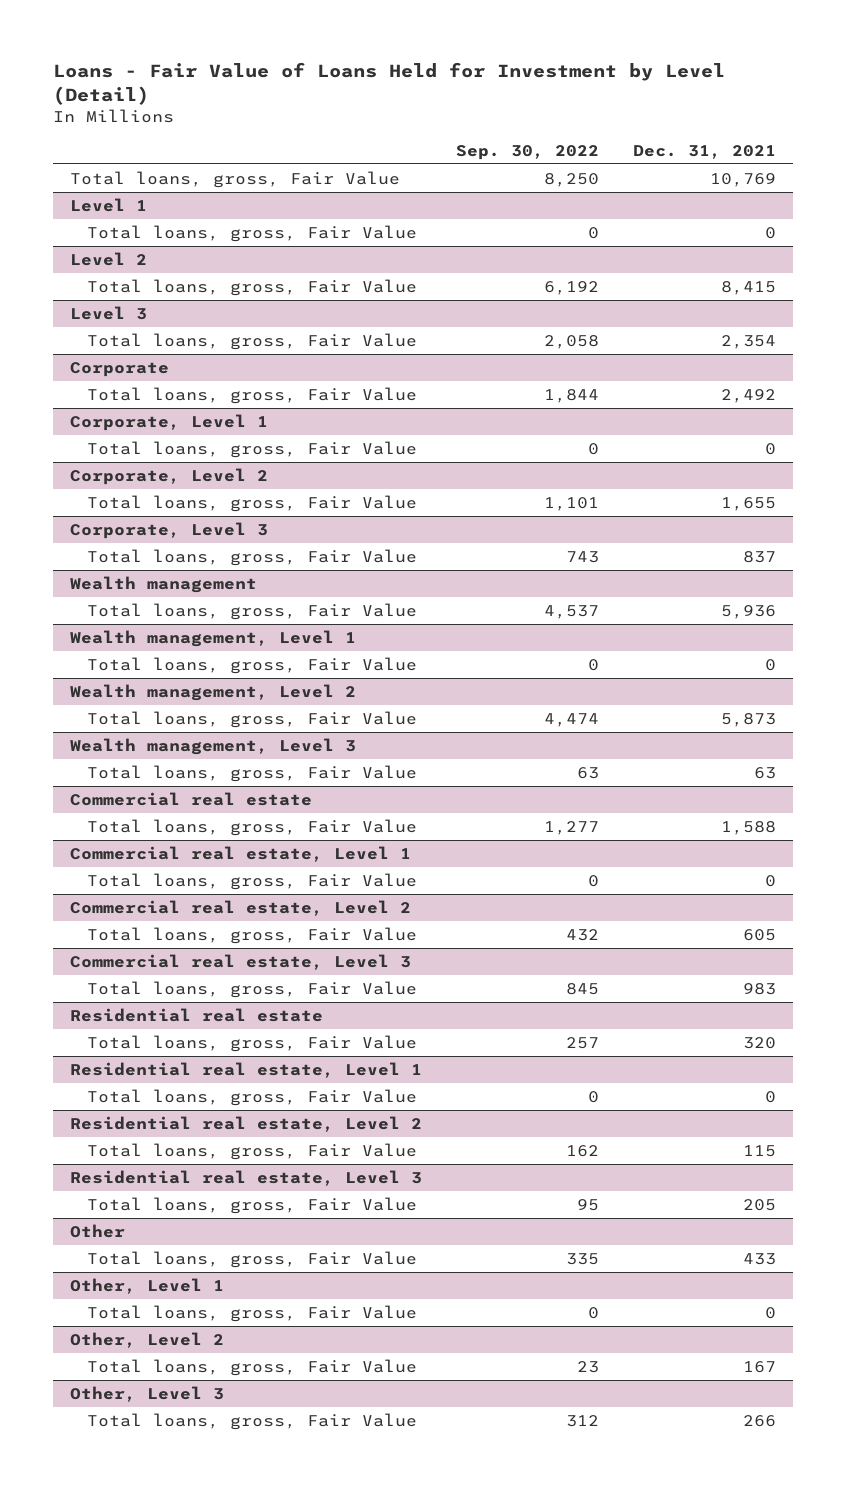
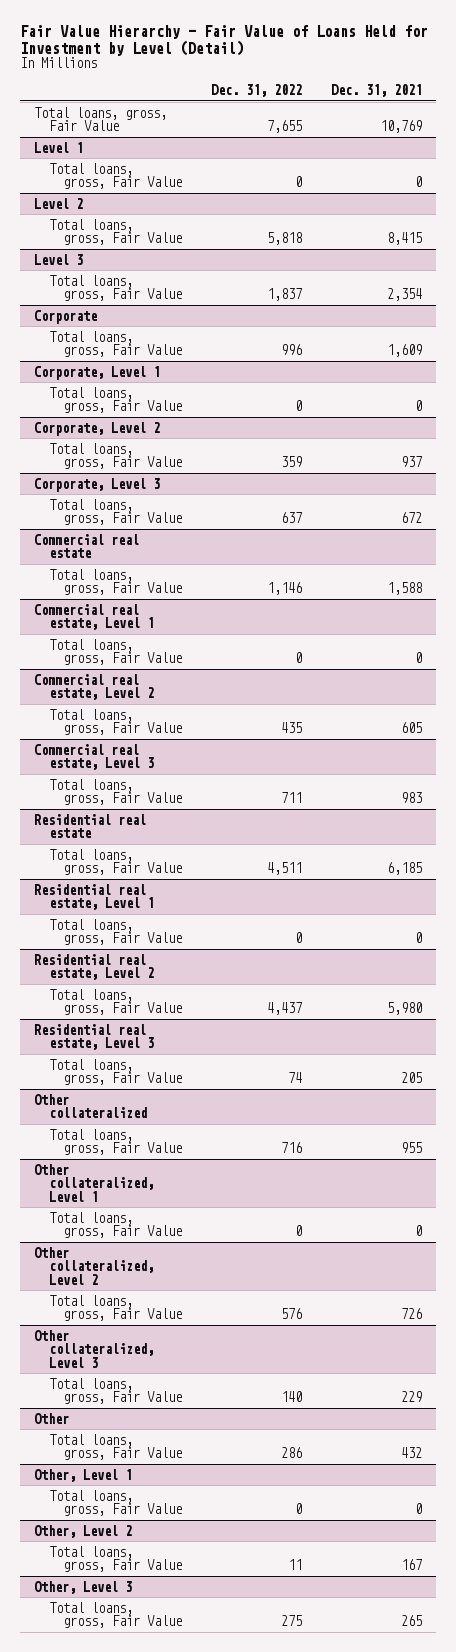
- Loans - Fair Value of Loans Held for Investment by Level (Detail)
+ Fair Value Hierarchy - Fair Value of Loans Held for Investment by Level (Detail)
- | Sep. 30, 2022 | Dec. 31, 2021
+ | Dec. 31, 2022 | Dec. 31, 2021
@ Corporate
- Total loans, gross, Fair Value | 1,844 | 2,492
+ Total loans, gross, Fair Value | 996 | 1,609
@ Corporate, Level 2
- Total loans, gross, Fair Value | 1,101 | 1,655
+ Total loans, gross, Fair Value | 359 | 937
@ Corporate, Level 3
- Total loans, gross, Fair Value | 743 | 837
- Wealth management
- Total loans, gross, Fair Value | 4,537 | 5,936
- Wealth management, Level 1
- Total loans, gross, Fair Value | 0 | 0
- Wealth management, Level 2
- Total loans, gross, Fair Value | 4,474 | 5,873
- Wealth management, Level 3
- Total loans, gross, Fair Value | 63 | 63
@ Corporate, Level 3
+ Total loans, gross, Fair Value | 637 | 672
@ Residential real estate
- Total loans, gross, Fair Value | 257 | 320
+ Total loans, gross, Fair Value | 4,511 | 6,185
@ Residential real estate, Level 2
- Total loans, gross, Fair Value | 162 | 115
+ Total loans, gross, Fair Value | 4,437 | 5,980
+ Other collateralized
+ Total loans, gross, Fair Value | 716 | 955
+ Other collateralized, Level 1
+ Total loans, gross, Fair Value | 0 | 0
+ Other collateralized, Level 2
+ Total loans, gross, Fair Value | 576 | 726
+ Other collateralized, Level 3
+ Total loans, gross, Fair Value | 140 | 229
@ Other
- Total loans, gross, Fair Value | 335 | 433
+ Total loans, gross, Fair Value | 286 | 432
@ Other, Level 3
- Total loans, gross, Fair Value | 312 | 266
+ Total loans, gross, Fair Value | 275 | 265

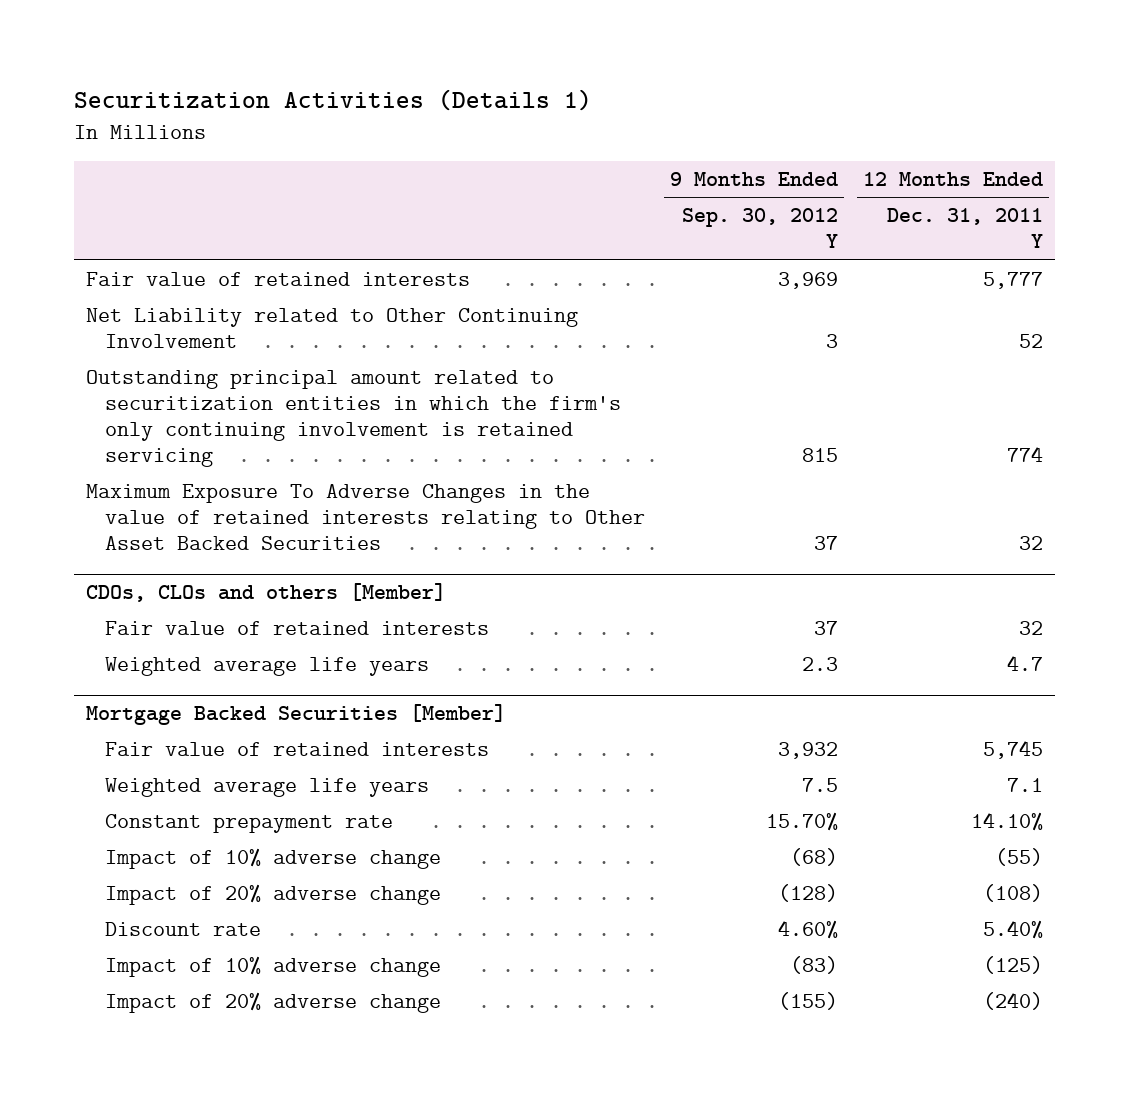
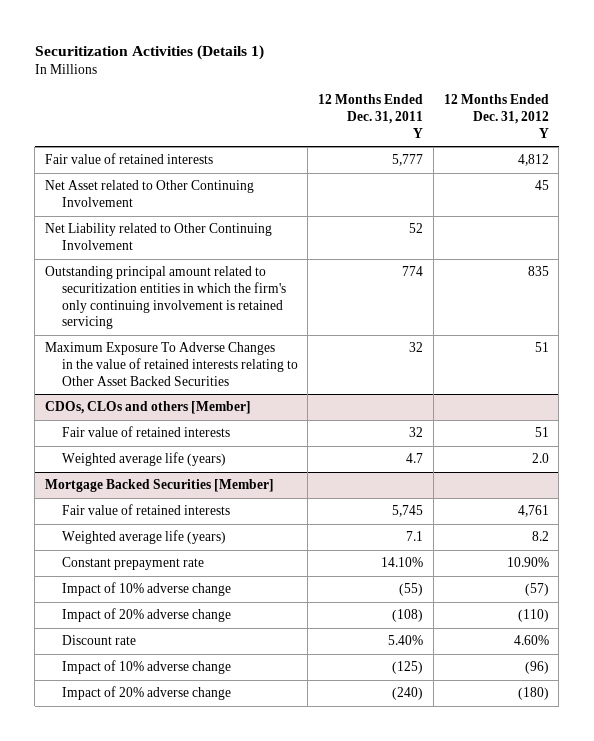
- | 9 Months Ended Sep. 30, 2012 Y | 12 Months Ended Dec. 31, 2011 Y
+ | 12 Months Ended Dec. 31, 2011 Y | 12 Months Ended Dec. 31, 2012 Y
+ Net Asset related to Other Continuing Involvement | | 45
@ CDOs, CLOs and others [Member]
- Weighted average life years | 2.3 | 4.7
+ Weighted average life (years) | 4.7 | 2.0
@ Mortgage Backed Securities [Member]
- Weighted average life years | 7.5 | 7.1
+ Weighted average life (years) | 7.1 | 8.2

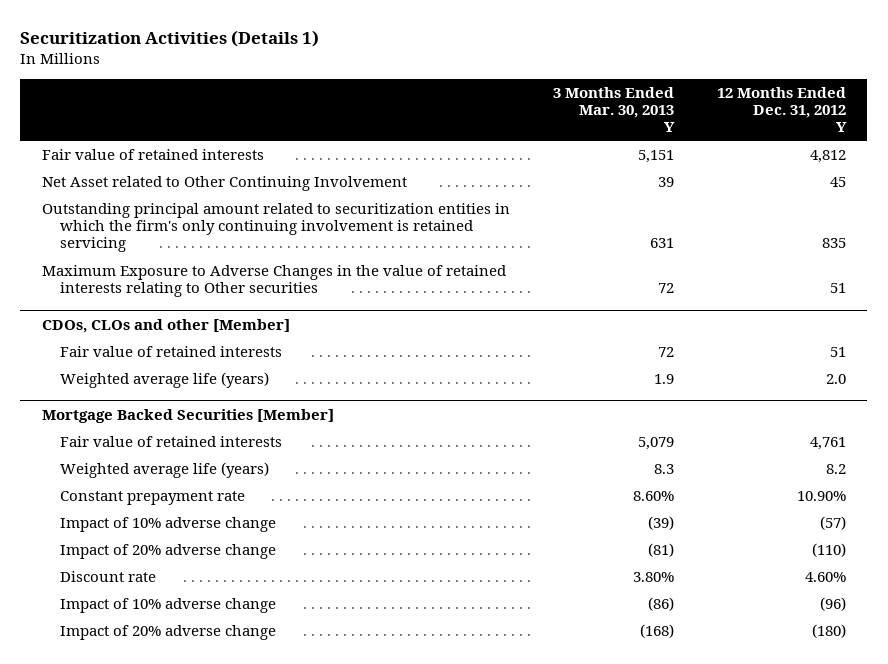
- | 12 Months Ended Dec. 31, 2011 Y | 12 Months Ended Dec. 31, 2012 Y
+ | 3 Months Ended Mar. 30, 2013 Y | 12 Months Ended Dec. 31, 2012 Y
- Net Liability related to Other Continuing Involvement | 52 |
- Maximum Exposure To Adverse Changes in the value of retained interests relating to Other Asset Backed Securities | 32 | 51
- CDOs, CLOs and others [Member]
+ Maximum Exposure to Adverse Changes in the value of retained interests relating to Other securities | 72 | 51
+ CDOs, CLOs and other [Member]

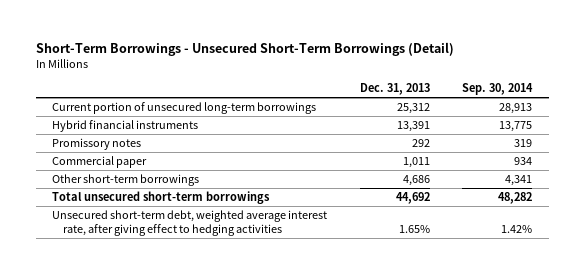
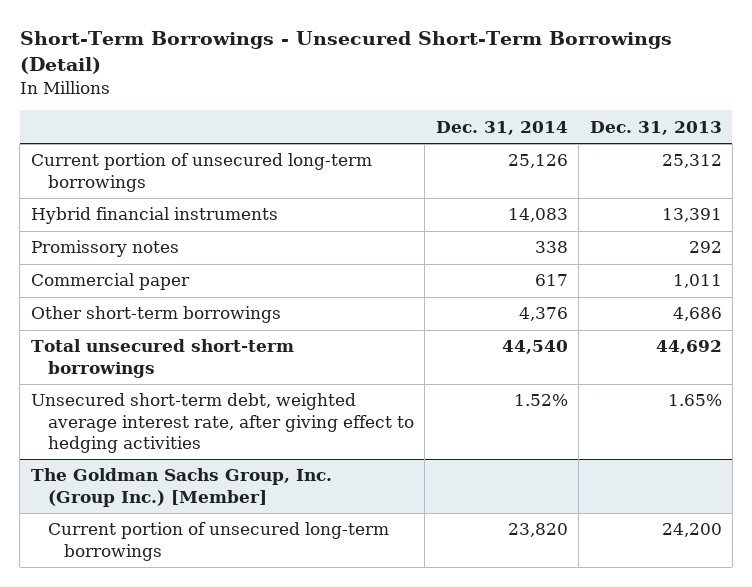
- | Dec. 31, 2013 | Sep. 30, 2014
+ | Dec. 31, 2014 | Dec. 31, 2013
+ The Goldman Sachs Group, Inc. (Group Inc.) [Member]
+ Current portion of unsecured long-term borrowings | 23,820 | 24,200

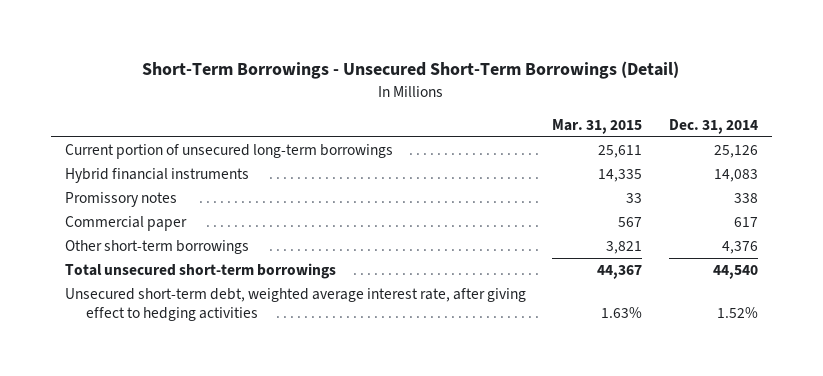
- | Dec. 31, 2014 | Dec. 31, 2013
+ | Mar. 31, 2015 | Dec. 31, 2014
- The Goldman Sachs Group, Inc. (Group Inc.) [Member]
- Current portion of unsecured long-term borrowings | 23,820 | 24,200

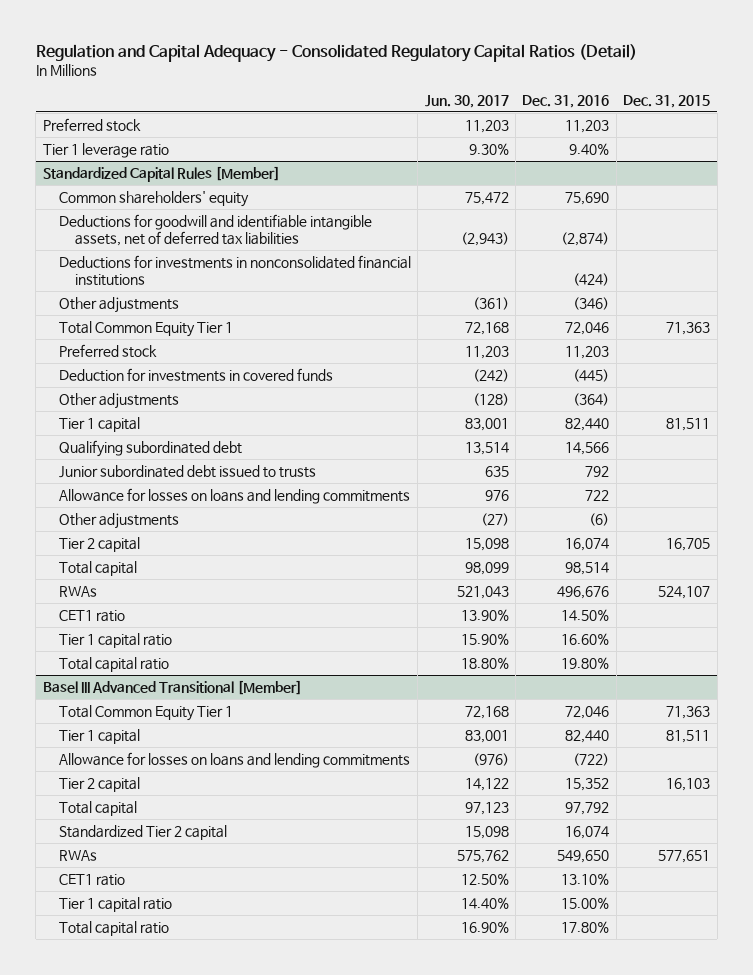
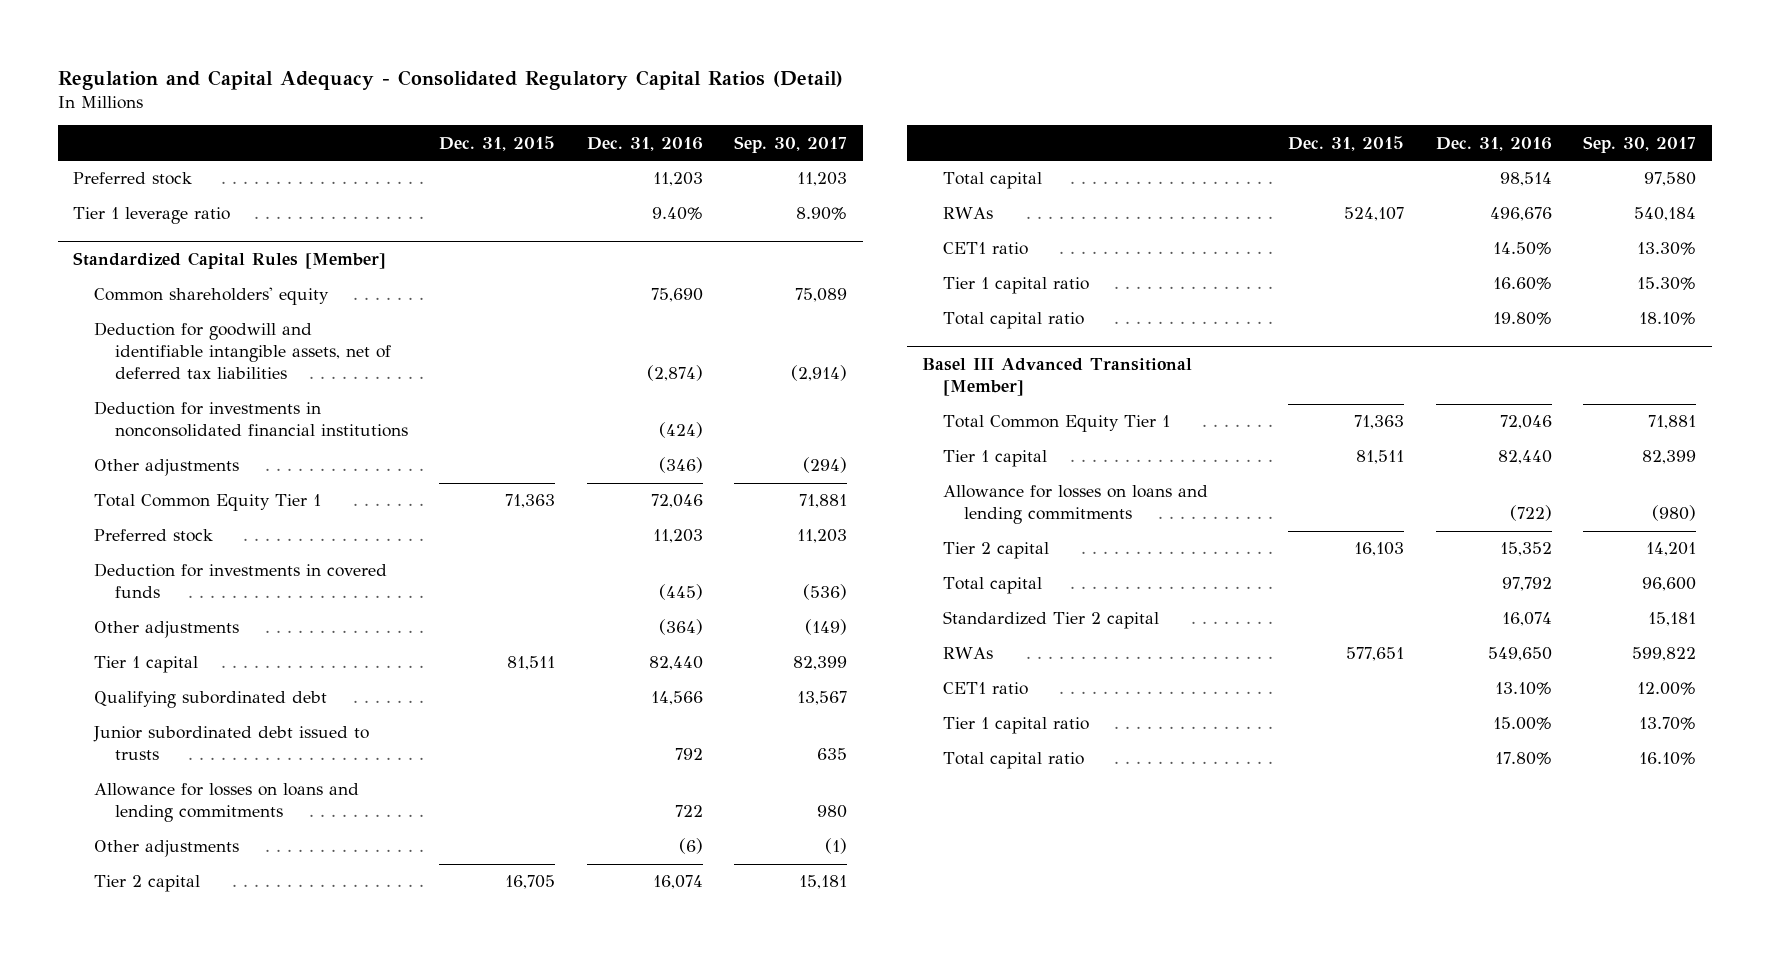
- | Jun. 30, 2017 | Dec. 31, 2016 | Dec. 31, 2015
+ | Dec. 31, 2015 | Dec. 31, 2016 | Sep. 30, 2017
@ Standardized Capital Rules [Member]
- Deductions for goodwill and identifiable intangible assets, net of deferred tax liabilities | (2,943) | (2,874) |
- Deductions for investments in nonconsolidated financial institutions | | (424) |
+ Deduction for goodwill and identifiable intangible assets, net of deferred tax liabilities | | (2,874) | (2,914)
+ Deduction for investments in nonconsolidated financial institutions | | (424) |

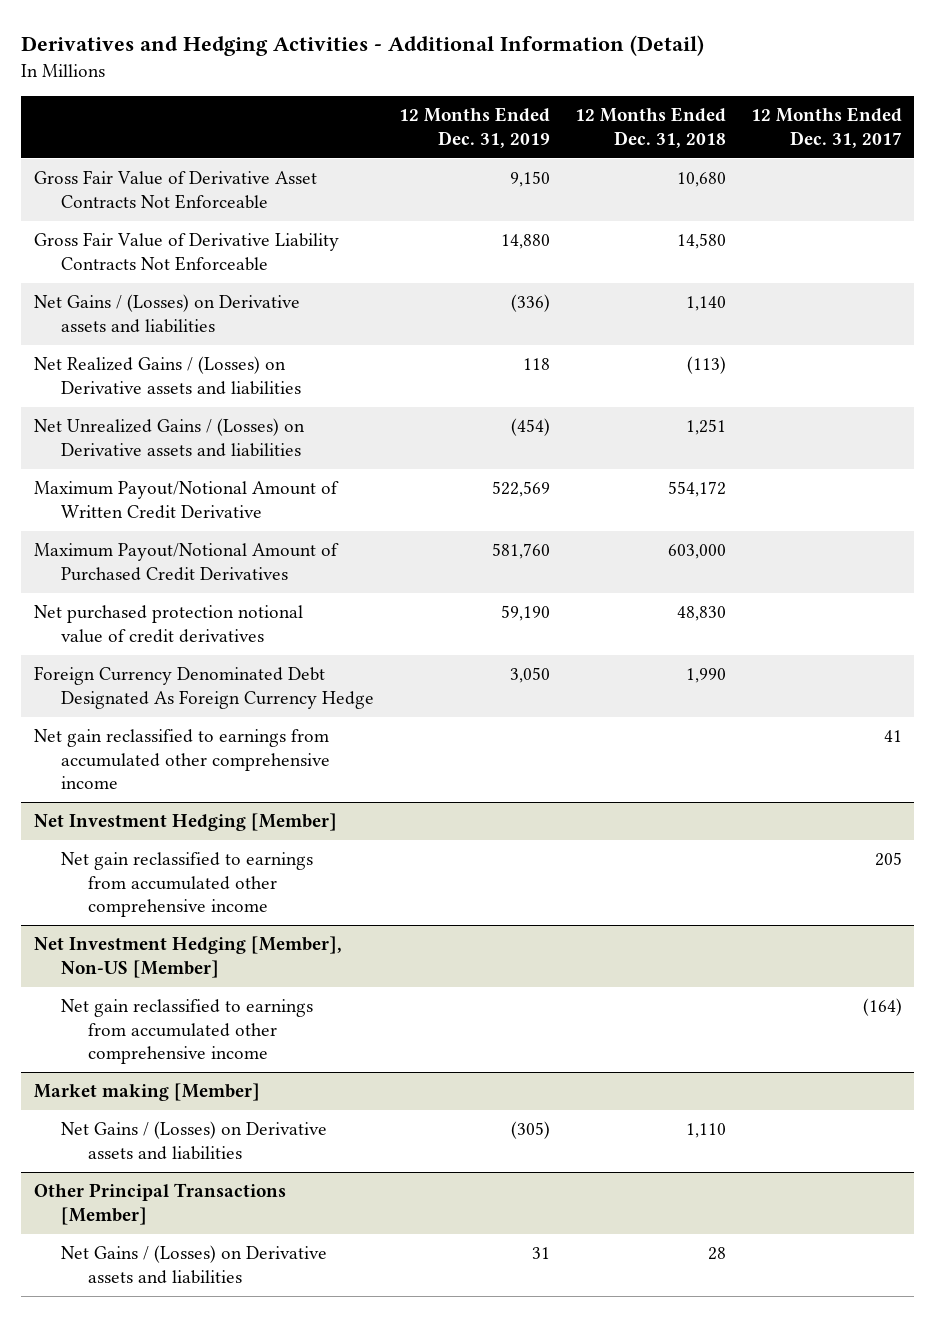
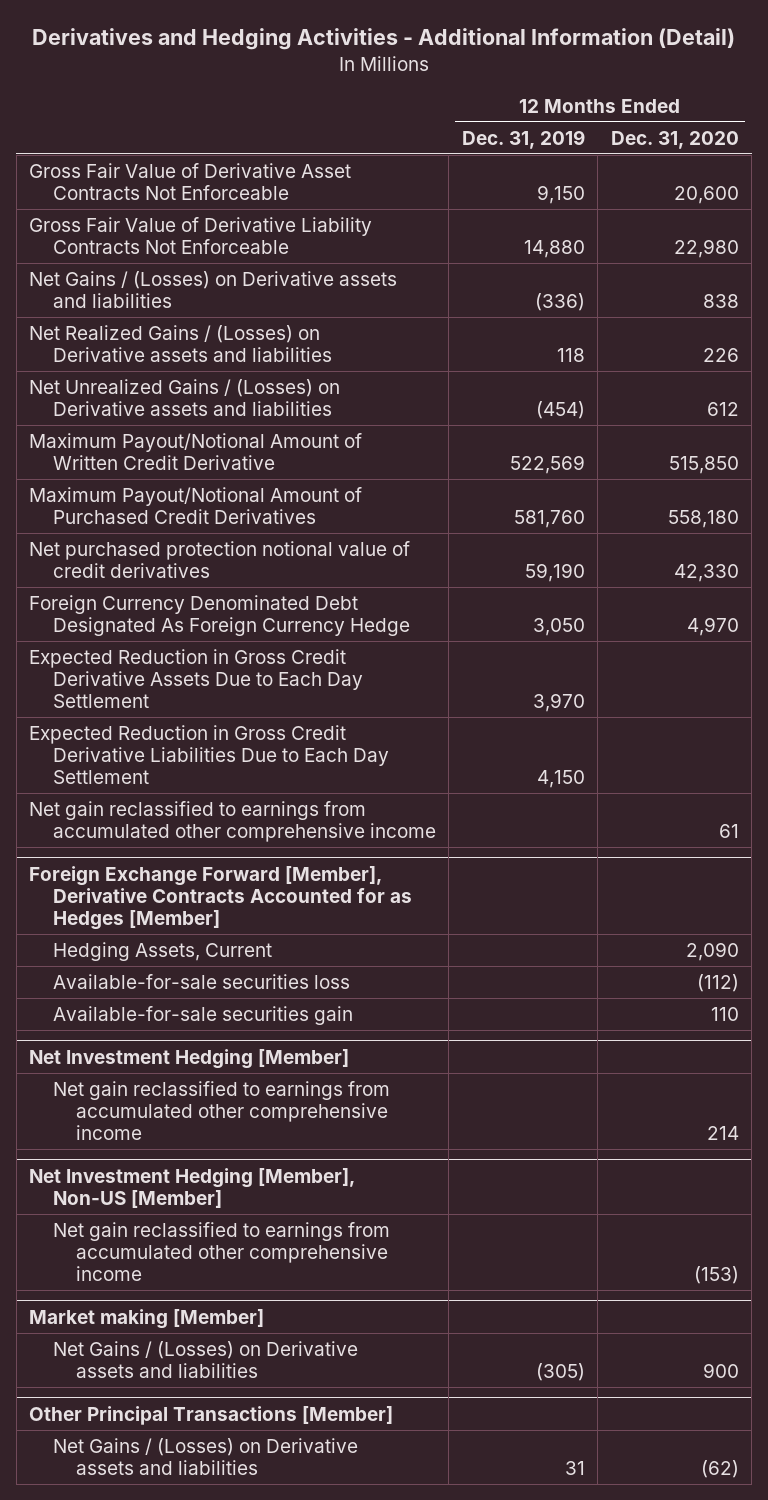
- | 12 Months Ended Dec. 31, 2019 | 12 Months Ended Dec. 31, 2018 | 12 Months Ended Dec. 31, 2017
+ | 12 Months Ended Dec. 31, 2019 | 12 Months Ended Dec. 31, 2020
+ Expected Reduction in Gross Credit Derivative Assets Due to Each Day Settlement | 3,970 |
+ Expected Reduction in Gross Credit Derivative Liabilities Due to Each Day Settlement | 4,150 |
+ Foreign Exchange Forward [Member], Derivative Contracts Accounted for as Hedges [Member]
+ Hedging Assets, Current | | 2,090
+ Available-for-sale securities loss | | (112)
+ Available-for-sale securities gain | | 110

